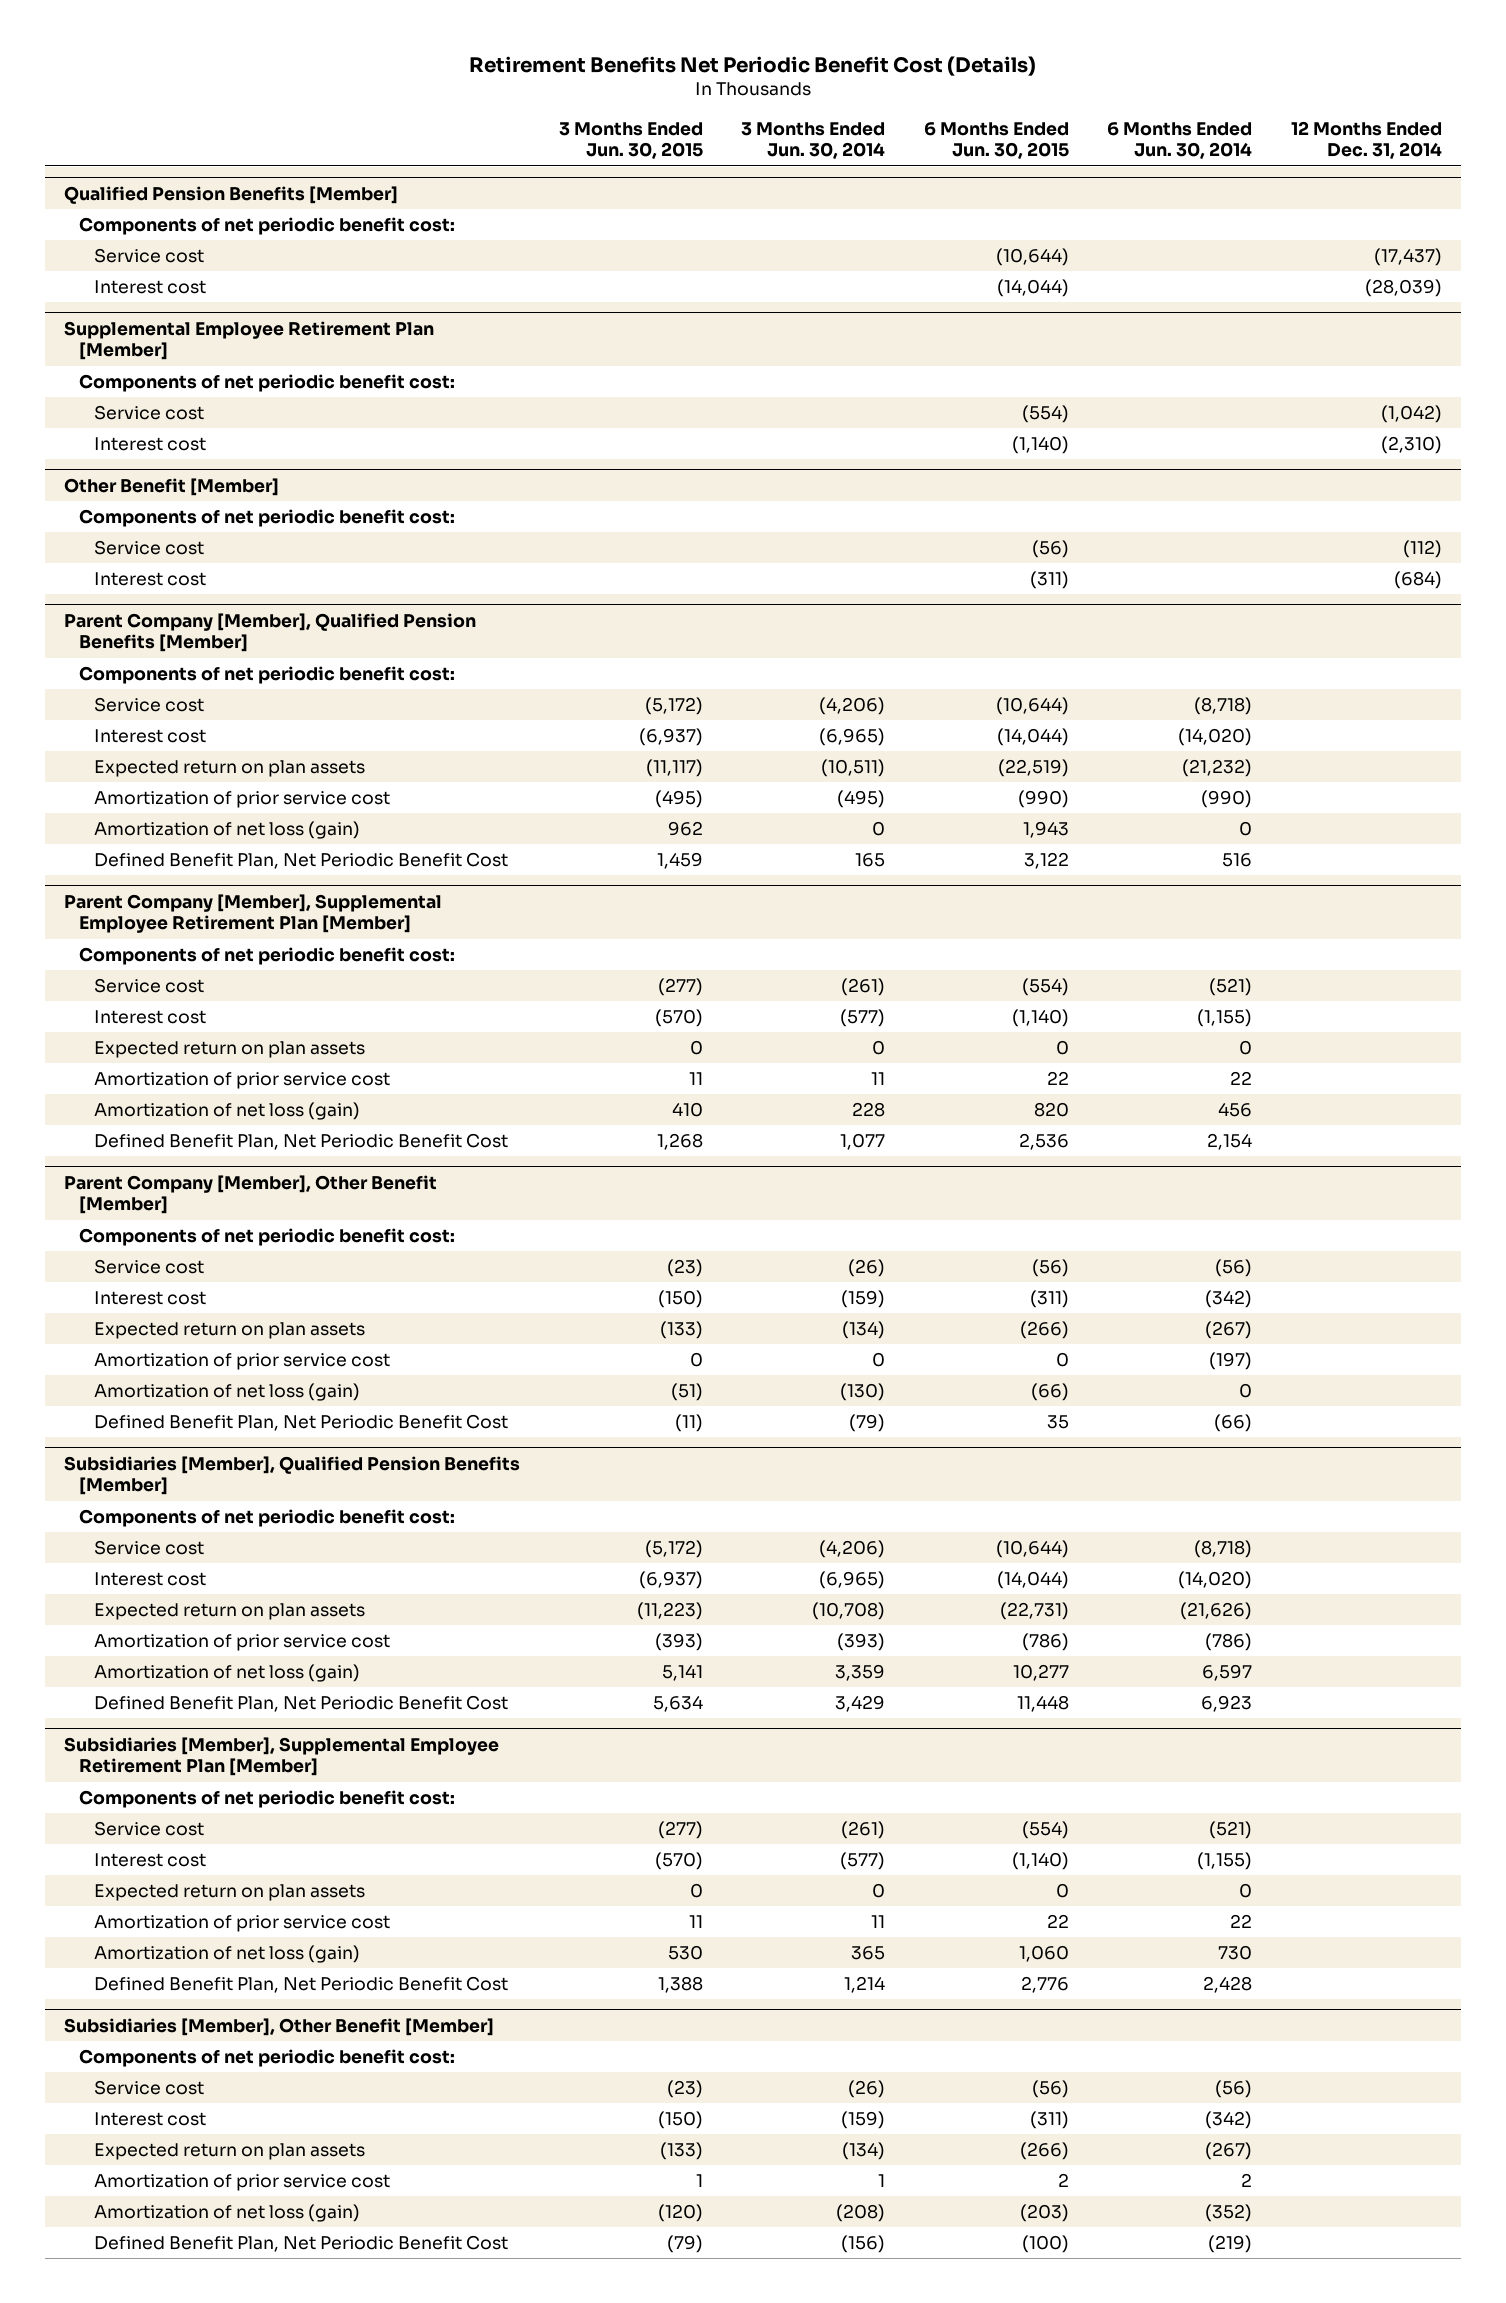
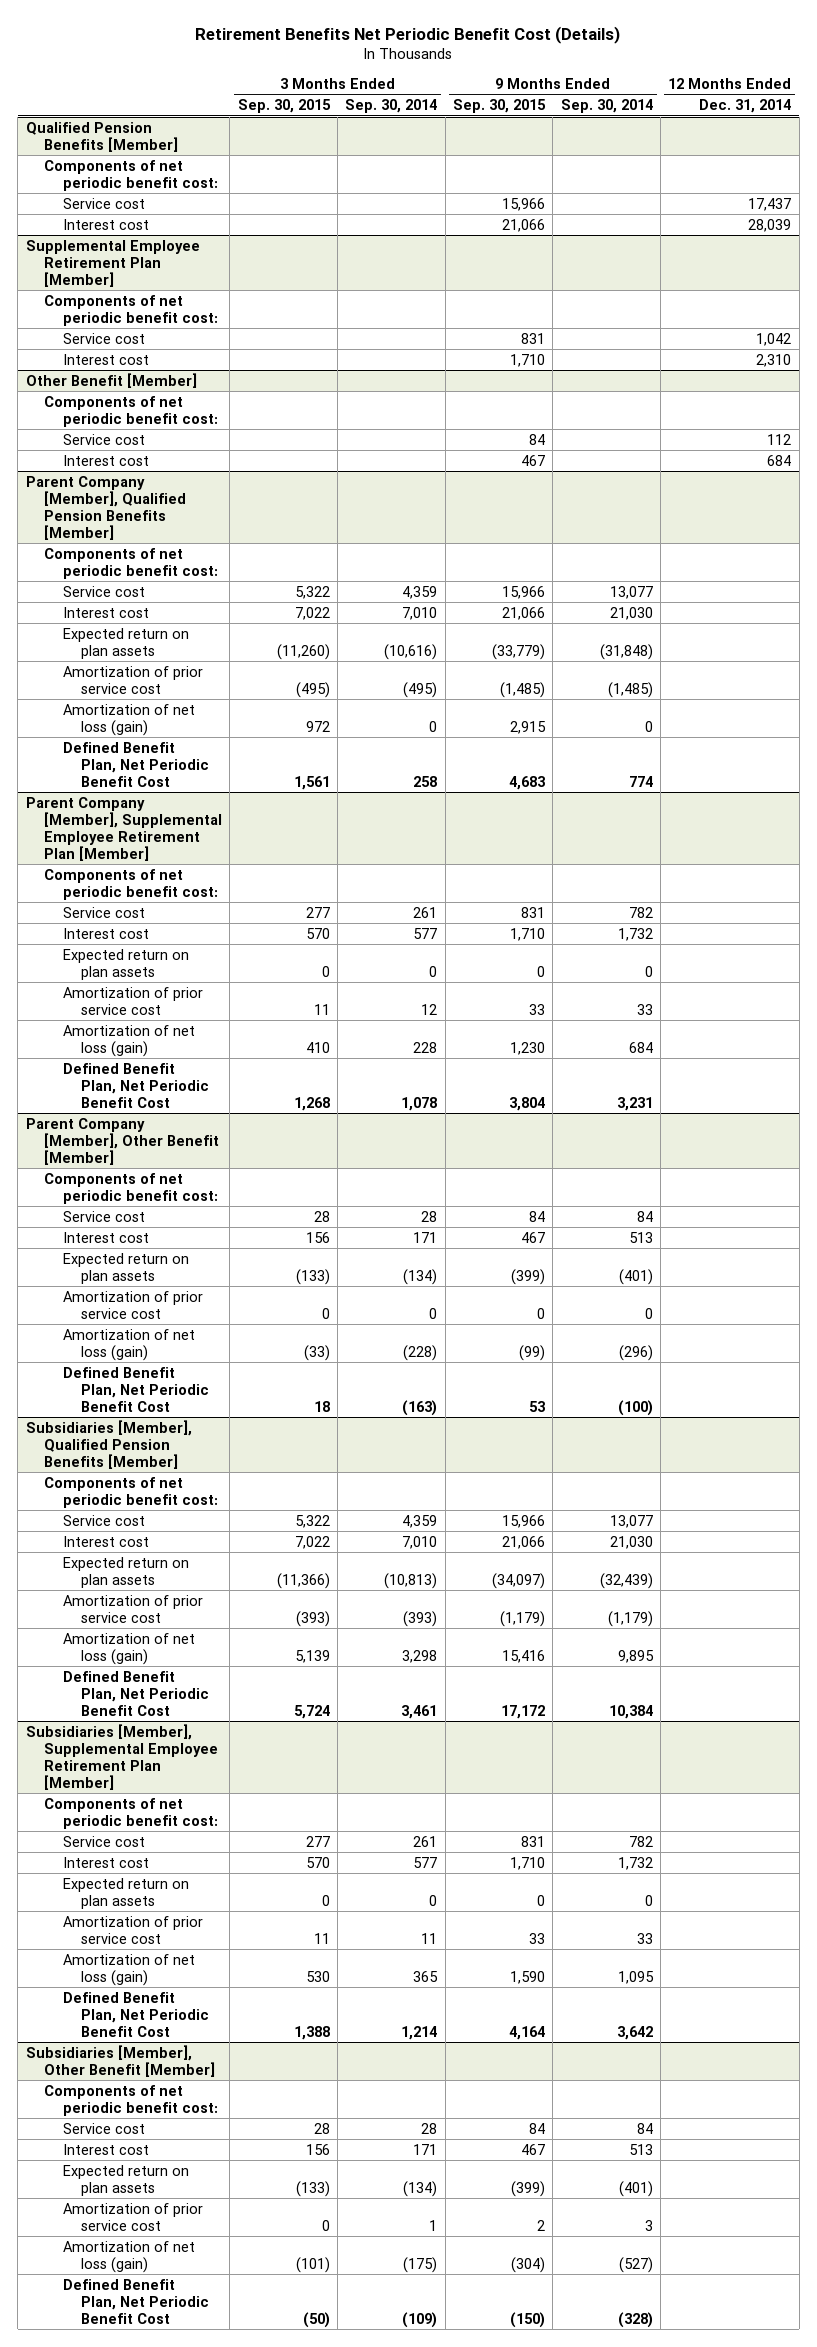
- | 3 Months Ended Jun. 30, 2015 | 3 Months Ended Jun. 30, 2014 | 6 Months Ended Jun. 30, 2015 | 6 Months Ended Jun. 30, 2014 | 12 Months Ended Dec. 31, 2014
+ | 3 Months Ended Sep. 30, 2015 | 3 Months Ended Sep. 30, 2014 | 9 Months Ended Sep. 30, 2015 | 9 Months Ended Sep. 30, 2014 | 12 Months Ended Dec. 31, 2014
@ Qualified Pension Benefits [Member]
- Service cost | | | (10,644) | | (17,437)
- Interest cost | | | (14,044) | | (28,039)
+ Service cost | | | 15,966 | | 17,437
+ Interest cost | | | 21,066 | | 28,039
@ Supplemental Employee Retirement Plan [Member]
- Service cost | | | (554) | | (1,042)
- Interest cost | | | (1,140) | | (2,310)
+ Service cost | | | 831 | | 1,042
+ Interest cost | | | 1,710 | | 2,310
@ Other Benefit [Member]
- Service cost | | | (56) | | (112)
- Interest cost | | | (311) | | (684)
+ Service cost | | | 84 | | 112
+ Interest cost | | | 467 | | 684

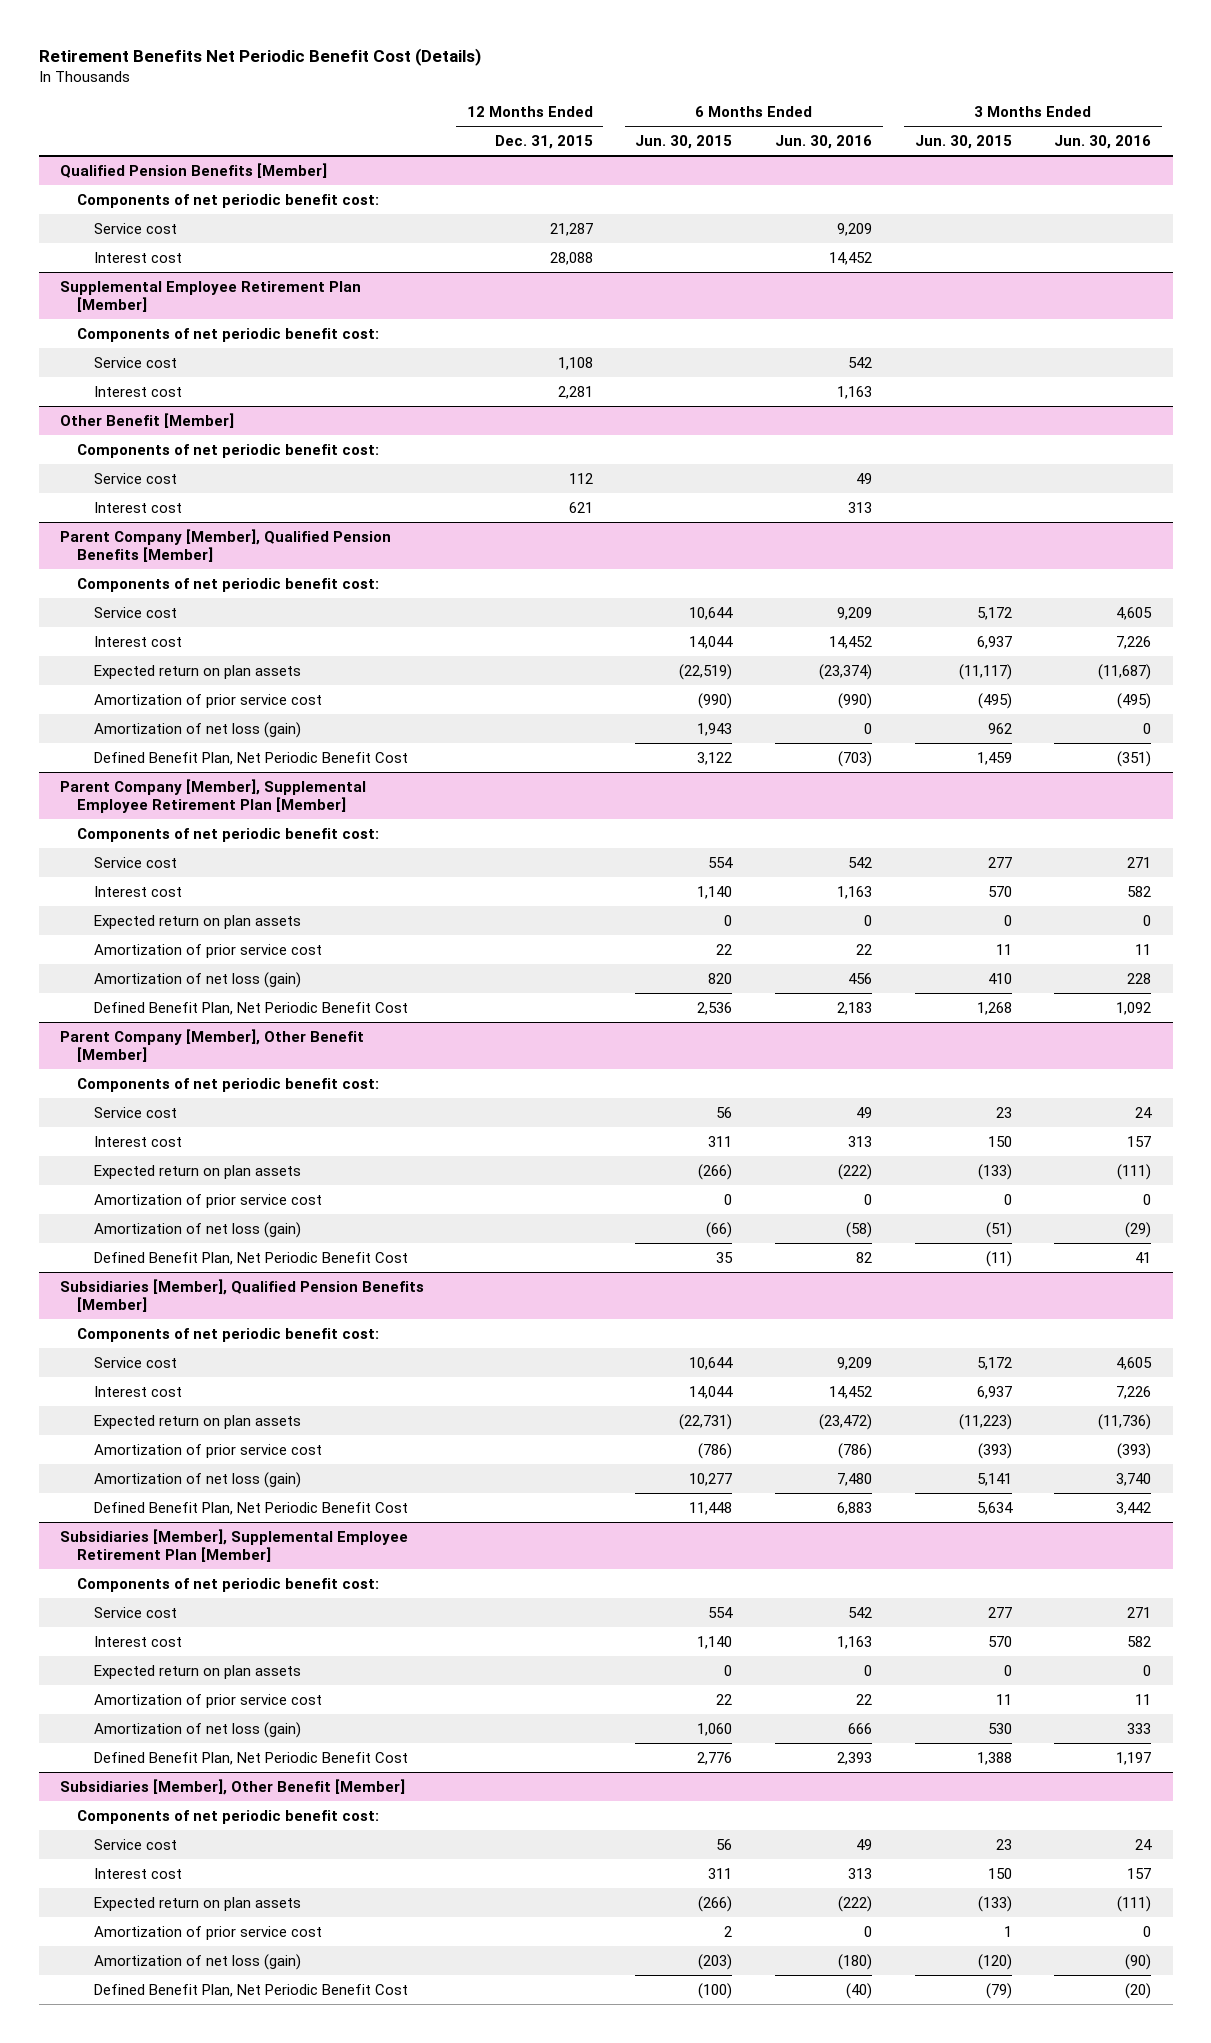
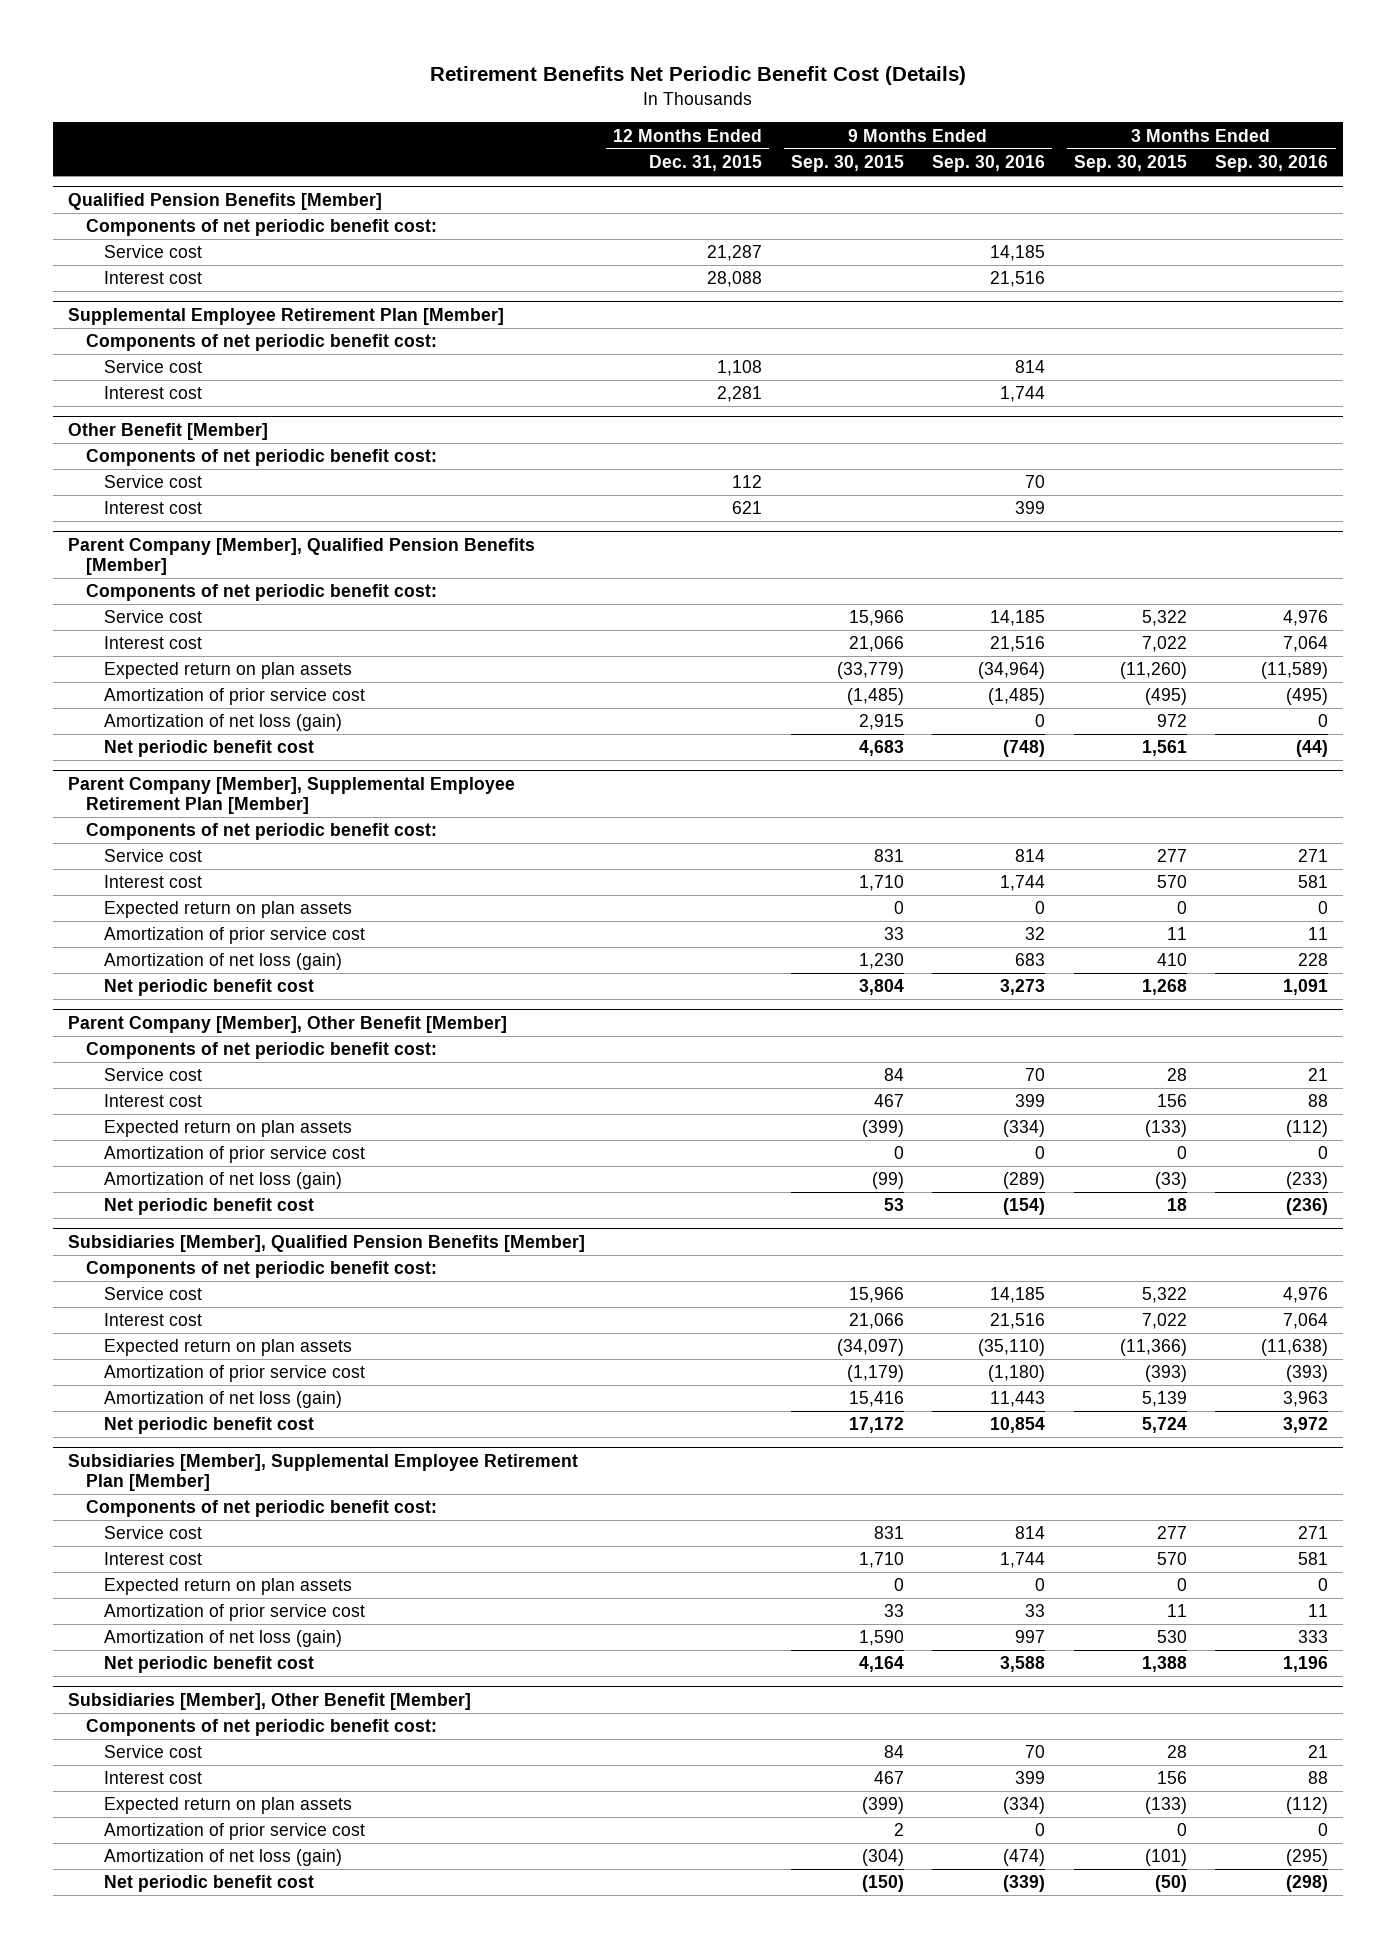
- | 12 Months Ended Dec. 31, 2015 | 6 Months Ended Jun. 30, 2015 | 6 Months Ended Jun. 30, 2016 | 3 Months Ended Jun. 30, 2015 | 3 Months Ended Jun. 30, 2016
+ | 12 Months Ended Dec. 31, 2015 | 9 Months Ended Sep. 30, 2015 | 9 Months Ended Sep. 30, 2016 | 3 Months Ended Sep. 30, 2015 | 3 Months Ended Sep. 30, 2016
@ Parent Company [Member], Qualified Pension Benefits [Member]
- Defined Benefit Plan, Net Periodic Benefit Cost | | 3,122 | (703) | 1,459 | (351)
+ Net periodic benefit cost | | 4,683 | (748) | 1,561 | (44)
@ Parent Company [Member], Supplemental Employee Retirement Plan [Member]
- Defined Benefit Plan, Net Periodic Benefit Cost | | 2,536 | 2,183 | 1,268 | 1,092
+ Net periodic benefit cost | | 3,804 | 3,273 | 1,268 | 1,091
@ Parent Company [Member], Other Benefit [Member]
- Defined Benefit Plan, Net Periodic Benefit Cost | | 35 | 82 | (11) | 41
+ Net periodic benefit cost | | 53 | (154) | 18 | (236)
@ Subsidiaries [Member], Qualified Pension Benefits [Member]
- Defined Benefit Plan, Net Periodic Benefit Cost | | 11,448 | 6,883 | 5,634 | 3,442
+ Net periodic benefit cost | | 17,172 | 10,854 | 5,724 | 3,972
@ Subsidiaries [Member], Supplemental Employee Retirement Plan [Member]
- Defined Benefit Plan, Net Periodic Benefit Cost | | 2,776 | 2,393 | 1,388 | 1,197
+ Net periodic benefit cost | | 4,164 | 3,588 | 1,388 | 1,196
@ Subsidiaries [Member], Other Benefit [Member]
- Defined Benefit Plan, Net Periodic Benefit Cost | | (100) | (40) | (79) | (20)
+ Net periodic benefit cost | | (150) | (339) | (50) | (298)

